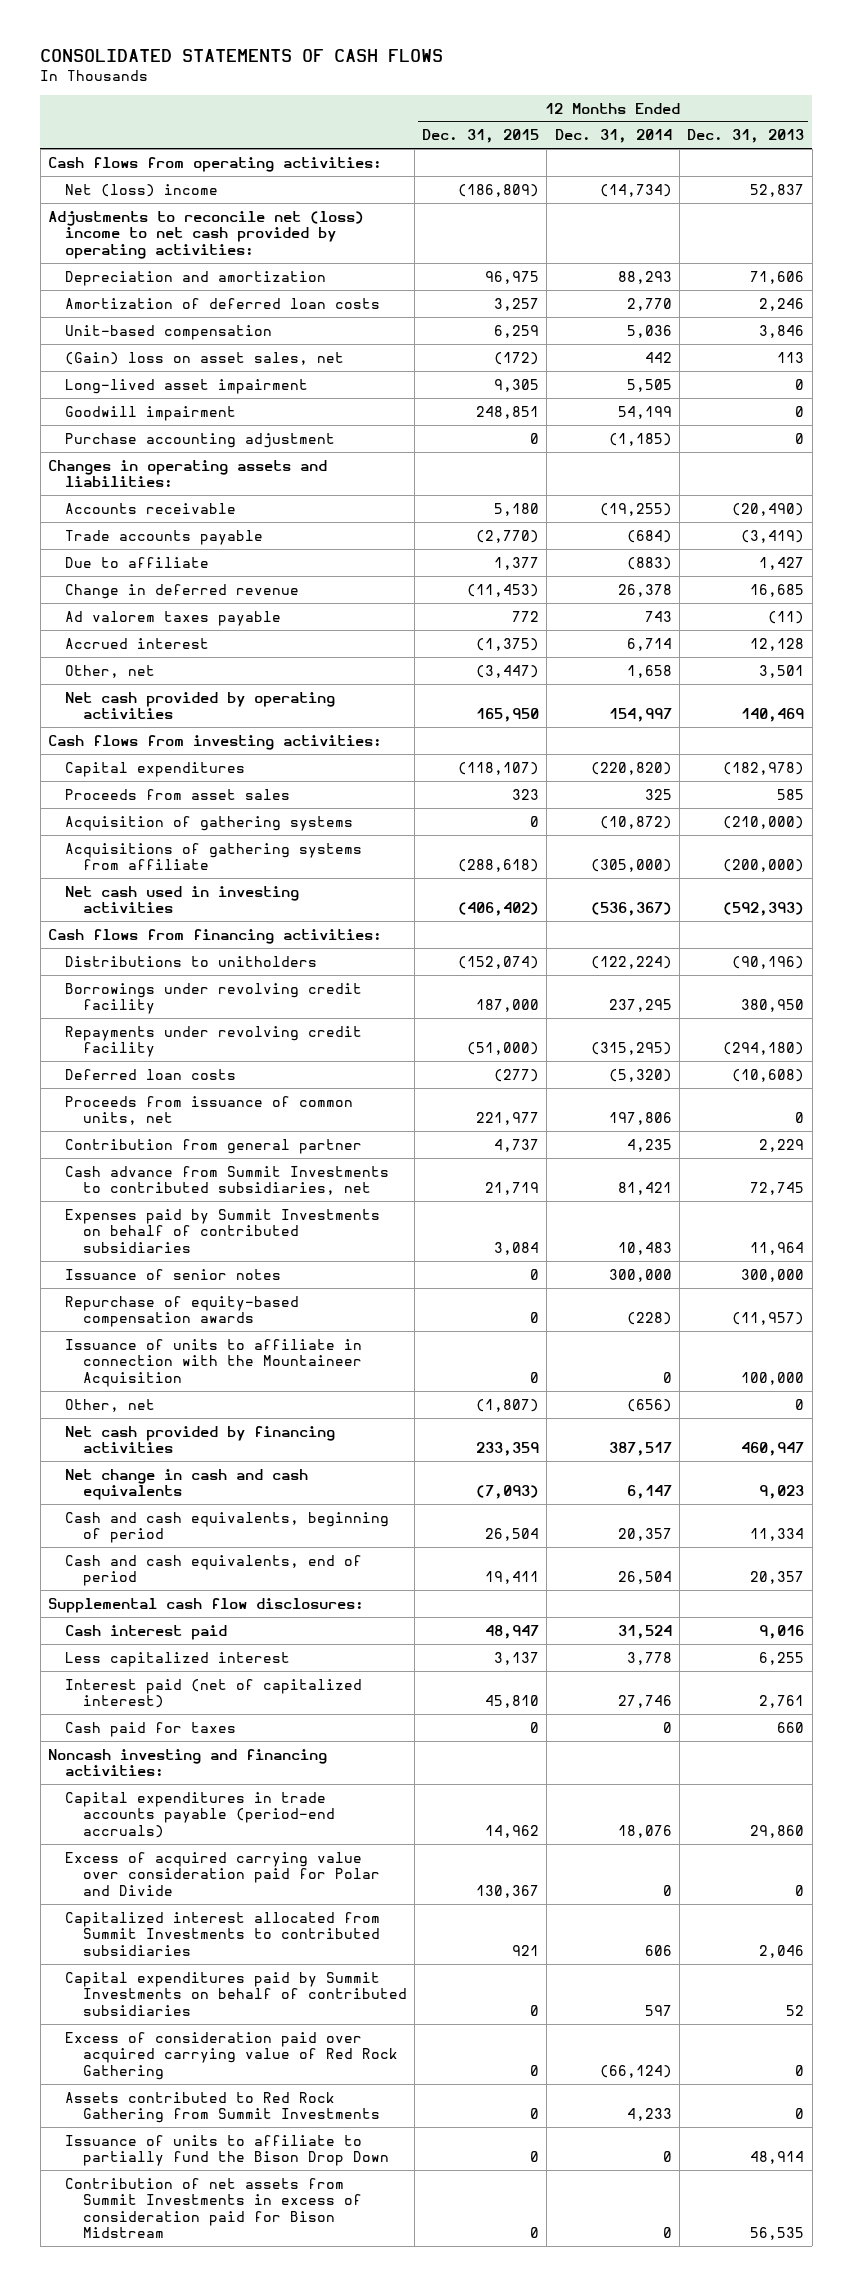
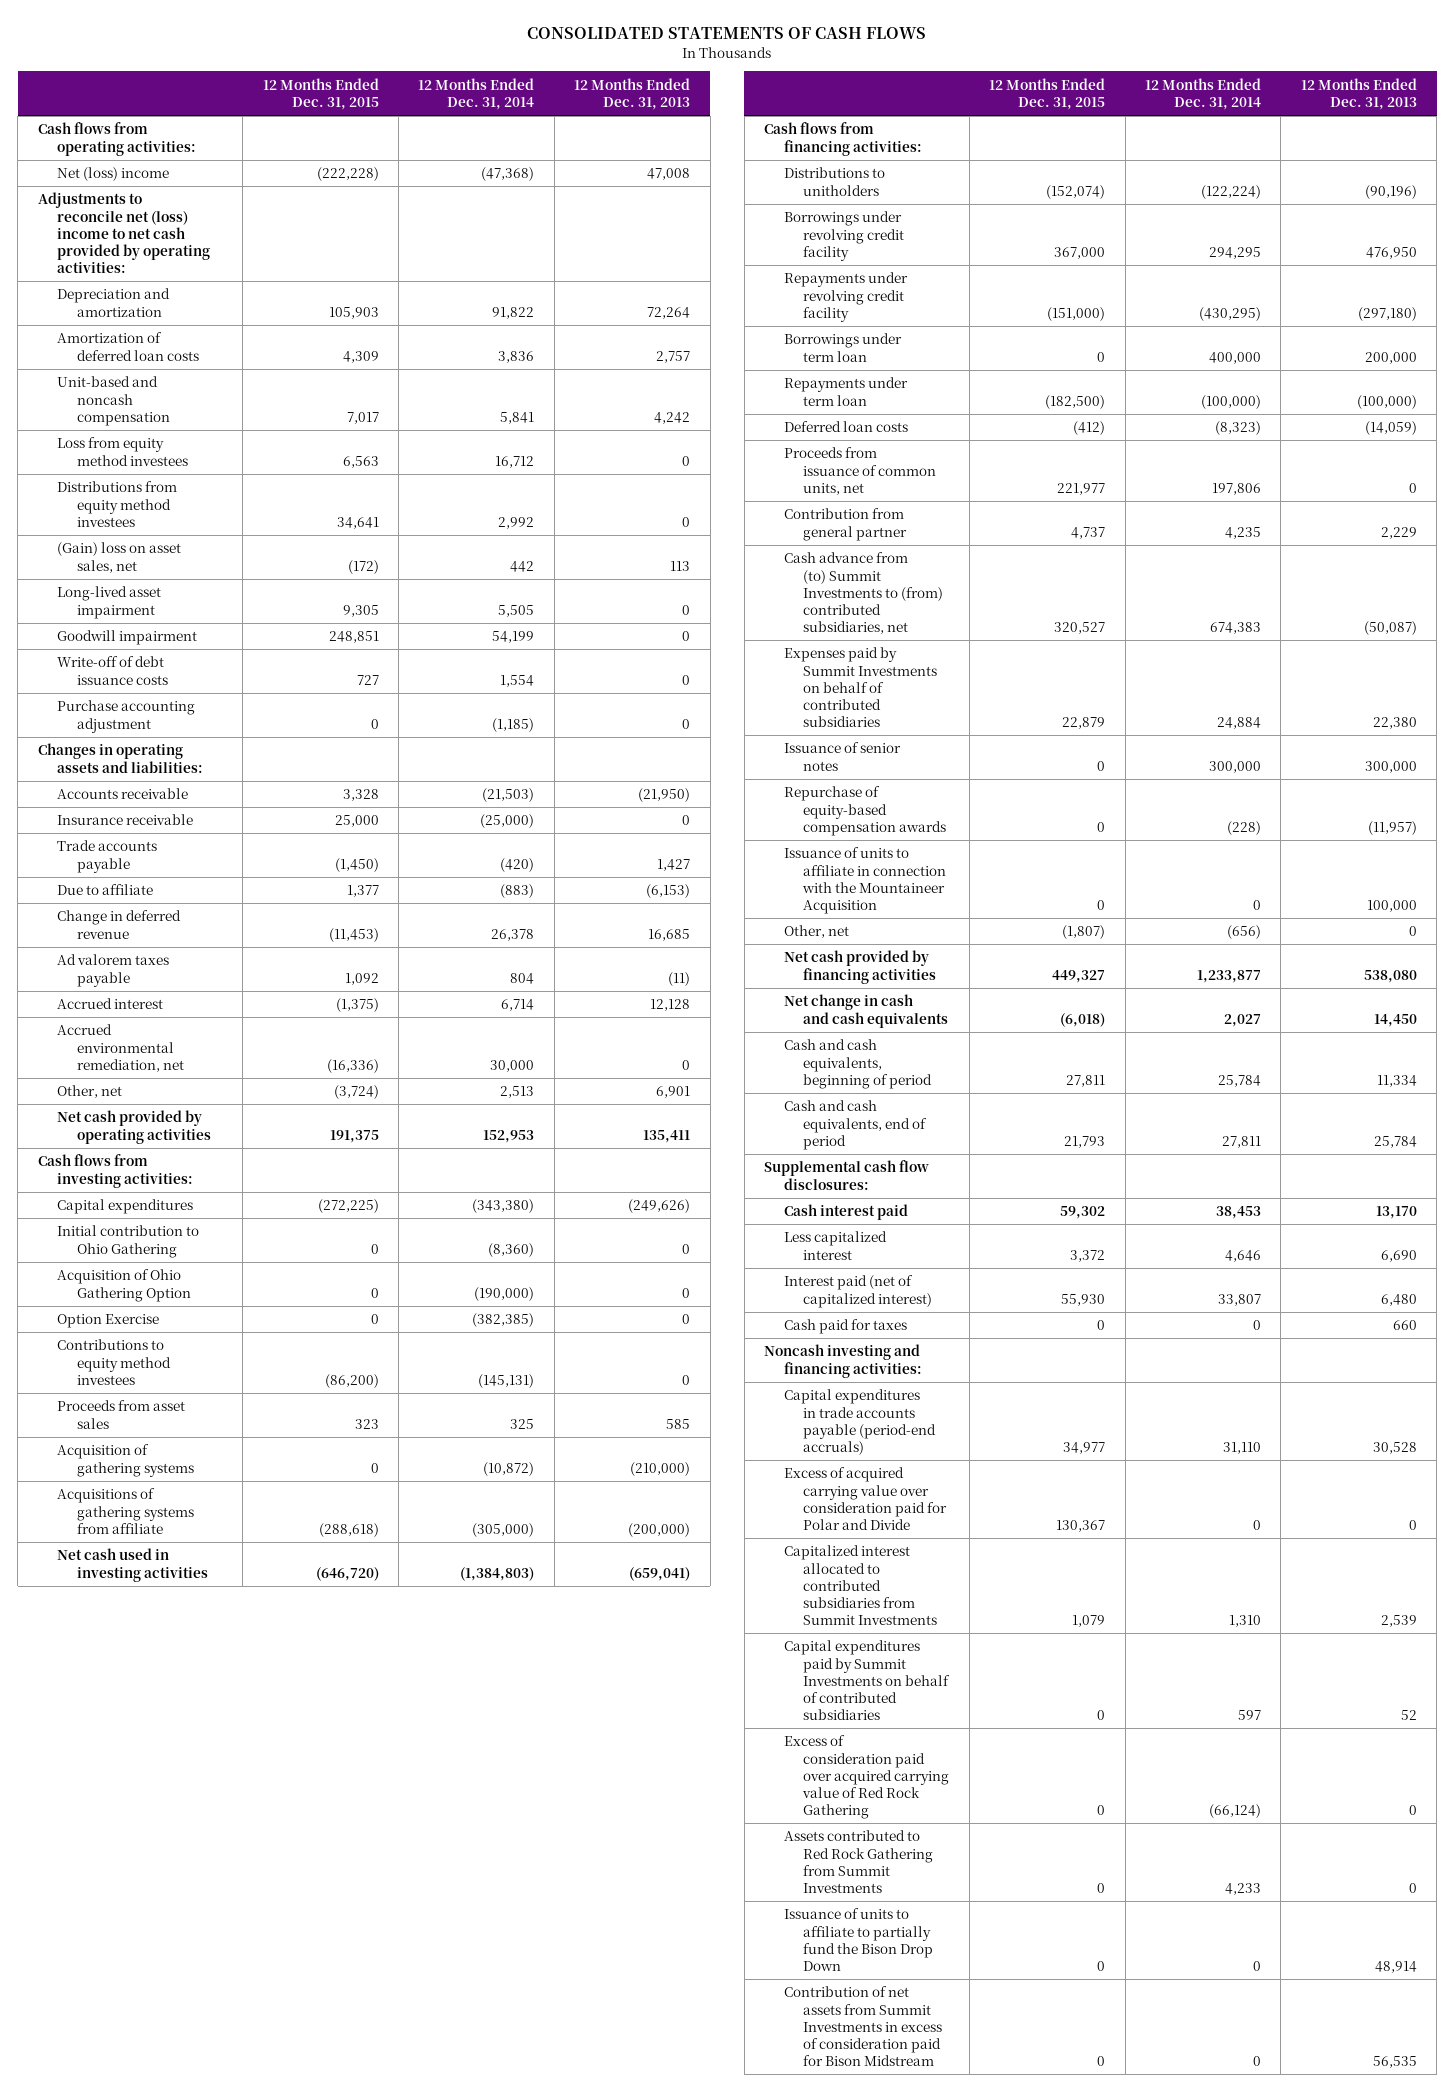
- Net (loss) income | (186,809) | (14,734) | 52,837
+ Net (loss) income | (222,228) | (47,368) | 47,008
- Depreciation and amortization | 96,975 | 88,293 | 71,606
- Amortization of deferred loan costs | 3,257 | 2,770 | 2,246
- Unit-based compensation | 6,259 | 5,036 | 3,846
+ Depreciation and amortization | 105,903 | 91,822 | 72,264
+ Amortization of deferred loan costs | 4,309 | 3,836 | 2,757
+ Unit-based and noncash compensation | 7,017 | 5,841 | 4,242
+ Loss from equity method investees | 6,563 | 16,712 | 0
+ Distributions from equity method investees | 34,641 | 2,992 | 0
+ Write-off of debt issuance costs | 727 | 1,554 | 0
- Accounts receivable | 5,180 | (19,255) | (20,490)
- Trade accounts payable | (2,770) | (684) | (3,419)
- Due to affiliate | 1,377 | (883) | 1,427
+ Accounts receivable | 3,328 | (21,503) | (21,950)
+ Insurance receivable | 25,000 | (25,000) | 0
+ Trade accounts payable | (1,450) | (420) | 1,427
+ Due to affiliate | 1,377 | (883) | (6,153)
- Ad valorem taxes payable | 772 | 743 | (11)
+ Ad valorem taxes payable | 1,092 | 804 | (11)
- Other, net | (3,447) | 1,658 | 3,501
- Net cash provided by operating activities | 165,950 | 154,997 | 140,469
+ Accrued environmental remediation, net | (16,336) | 30,000 | 0
+ Other, net | (3,724) | 2,513 | 6,901
+ Net cash provided by operating activities | 191,375 | 152,953 | 135,411
- Capital expenditures | (118,107) | (220,820) | (182,978)
+ Capital expenditures | (272,225) | (343,380) | (249,626)
+ Initial contribution to Ohio Gathering | 0 | (8,360) | 0
+ Acquisition of Ohio Gathering Option | 0 | (190,000) | 0
+ Option Exercise | 0 | (382,385) | 0
+ Contributions to equity method investees | (86,200) | (145,131) | 0
- Net cash used in investing activities | (406,402) | (536,367) | (592,393)
+ Net cash used in investing activities | (646,720) | (1,384,803) | (659,041)
- Borrowings under revolving credit facility | 187,000 | 237,295 | 380,950
- Repayments under revolving credit facility | (51,000) | (315,295) | (294,180)
- Deferred loan costs | (277) | (5,320) | (10,608)
+ Borrowings under revolving credit facility | 367,000 | 294,295 | 476,950
+ Repayments under revolving credit facility | (151,000) | (430,295) | (297,180)
+ Borrowings under term loan | 0 | 400,000 | 200,000
+ Repayments under term loan | (182,500) | (100,000) | (100,000)
+ Deferred loan costs | (412) | (8,323) | (14,059)
- Cash advance from Summit Investments to contributed subsidiaries, net | 21,719 | 81,421 | 72,745
- Expenses paid by Summit Investments on behalf of contributed subsidiaries | 3,084 | 10,483 | 11,964
+ Cash advance from (to) Summit Investments to (from) contributed subsidiaries, net | 320,527 | 674,383 | (50,087)
+ Expenses paid by Summit Investments on behalf of contributed subsidiaries | 22,879 | 24,884 | 22,380
- Net cash provided by financing activities | 233,359 | 387,517 | 460,947
- Net change in cash and cash equivalents | (7,093) | 6,147 | 9,023
- Cash and cash equivalents, beginning of period | 26,504 | 20,357 | 11,334
- Cash and cash equivalents, end of period | 19,411 | 26,504 | 20,357
+ Net cash provided by financing activities | 449,327 | 1,233,877 | 538,080
+ Net change in cash and cash equivalents | (6,018) | 2,027 | 14,450
+ Cash and cash equivalents, beginning of period | 27,811 | 25,784 | 11,334
+ Cash and cash equivalents, end of period | 21,793 | 27,811 | 25,784
- Cash interest paid | 48,947 | 31,524 | 9,016
- Less capitalized interest | 3,137 | 3,778 | 6,255
- Interest paid (net of capitalized interest) | 45,810 | 27,746 | 2,761
+ Cash interest paid | 59,302 | 38,453 | 13,170
+ Less capitalized interest | 3,372 | 4,646 | 6,690
+ Interest paid (net of capitalized interest) | 55,930 | 33,807 | 6,480
- Capital expenditures in trade accounts payable (period-end accruals) | 14,962 | 18,076 | 29,860
+ Capital expenditures in trade accounts payable (period-end accruals) | 34,977 | 31,110 | 30,528
- Capitalized interest allocated from Summit Investments to contributed subsidiaries | 921 | 606 | 2,046
+ Capitalized interest allocated to contributed subsidiaries from Summit Investments | 1,079 | 1,310 | 2,539

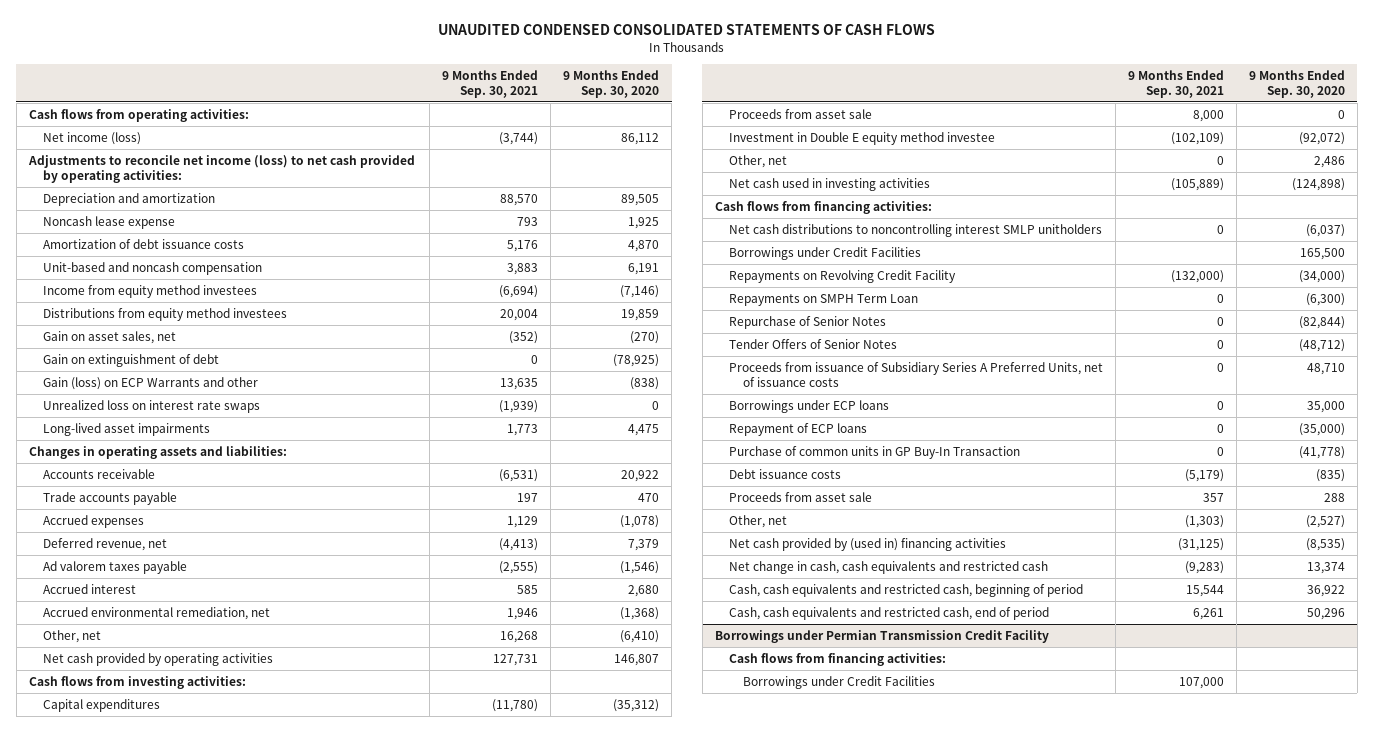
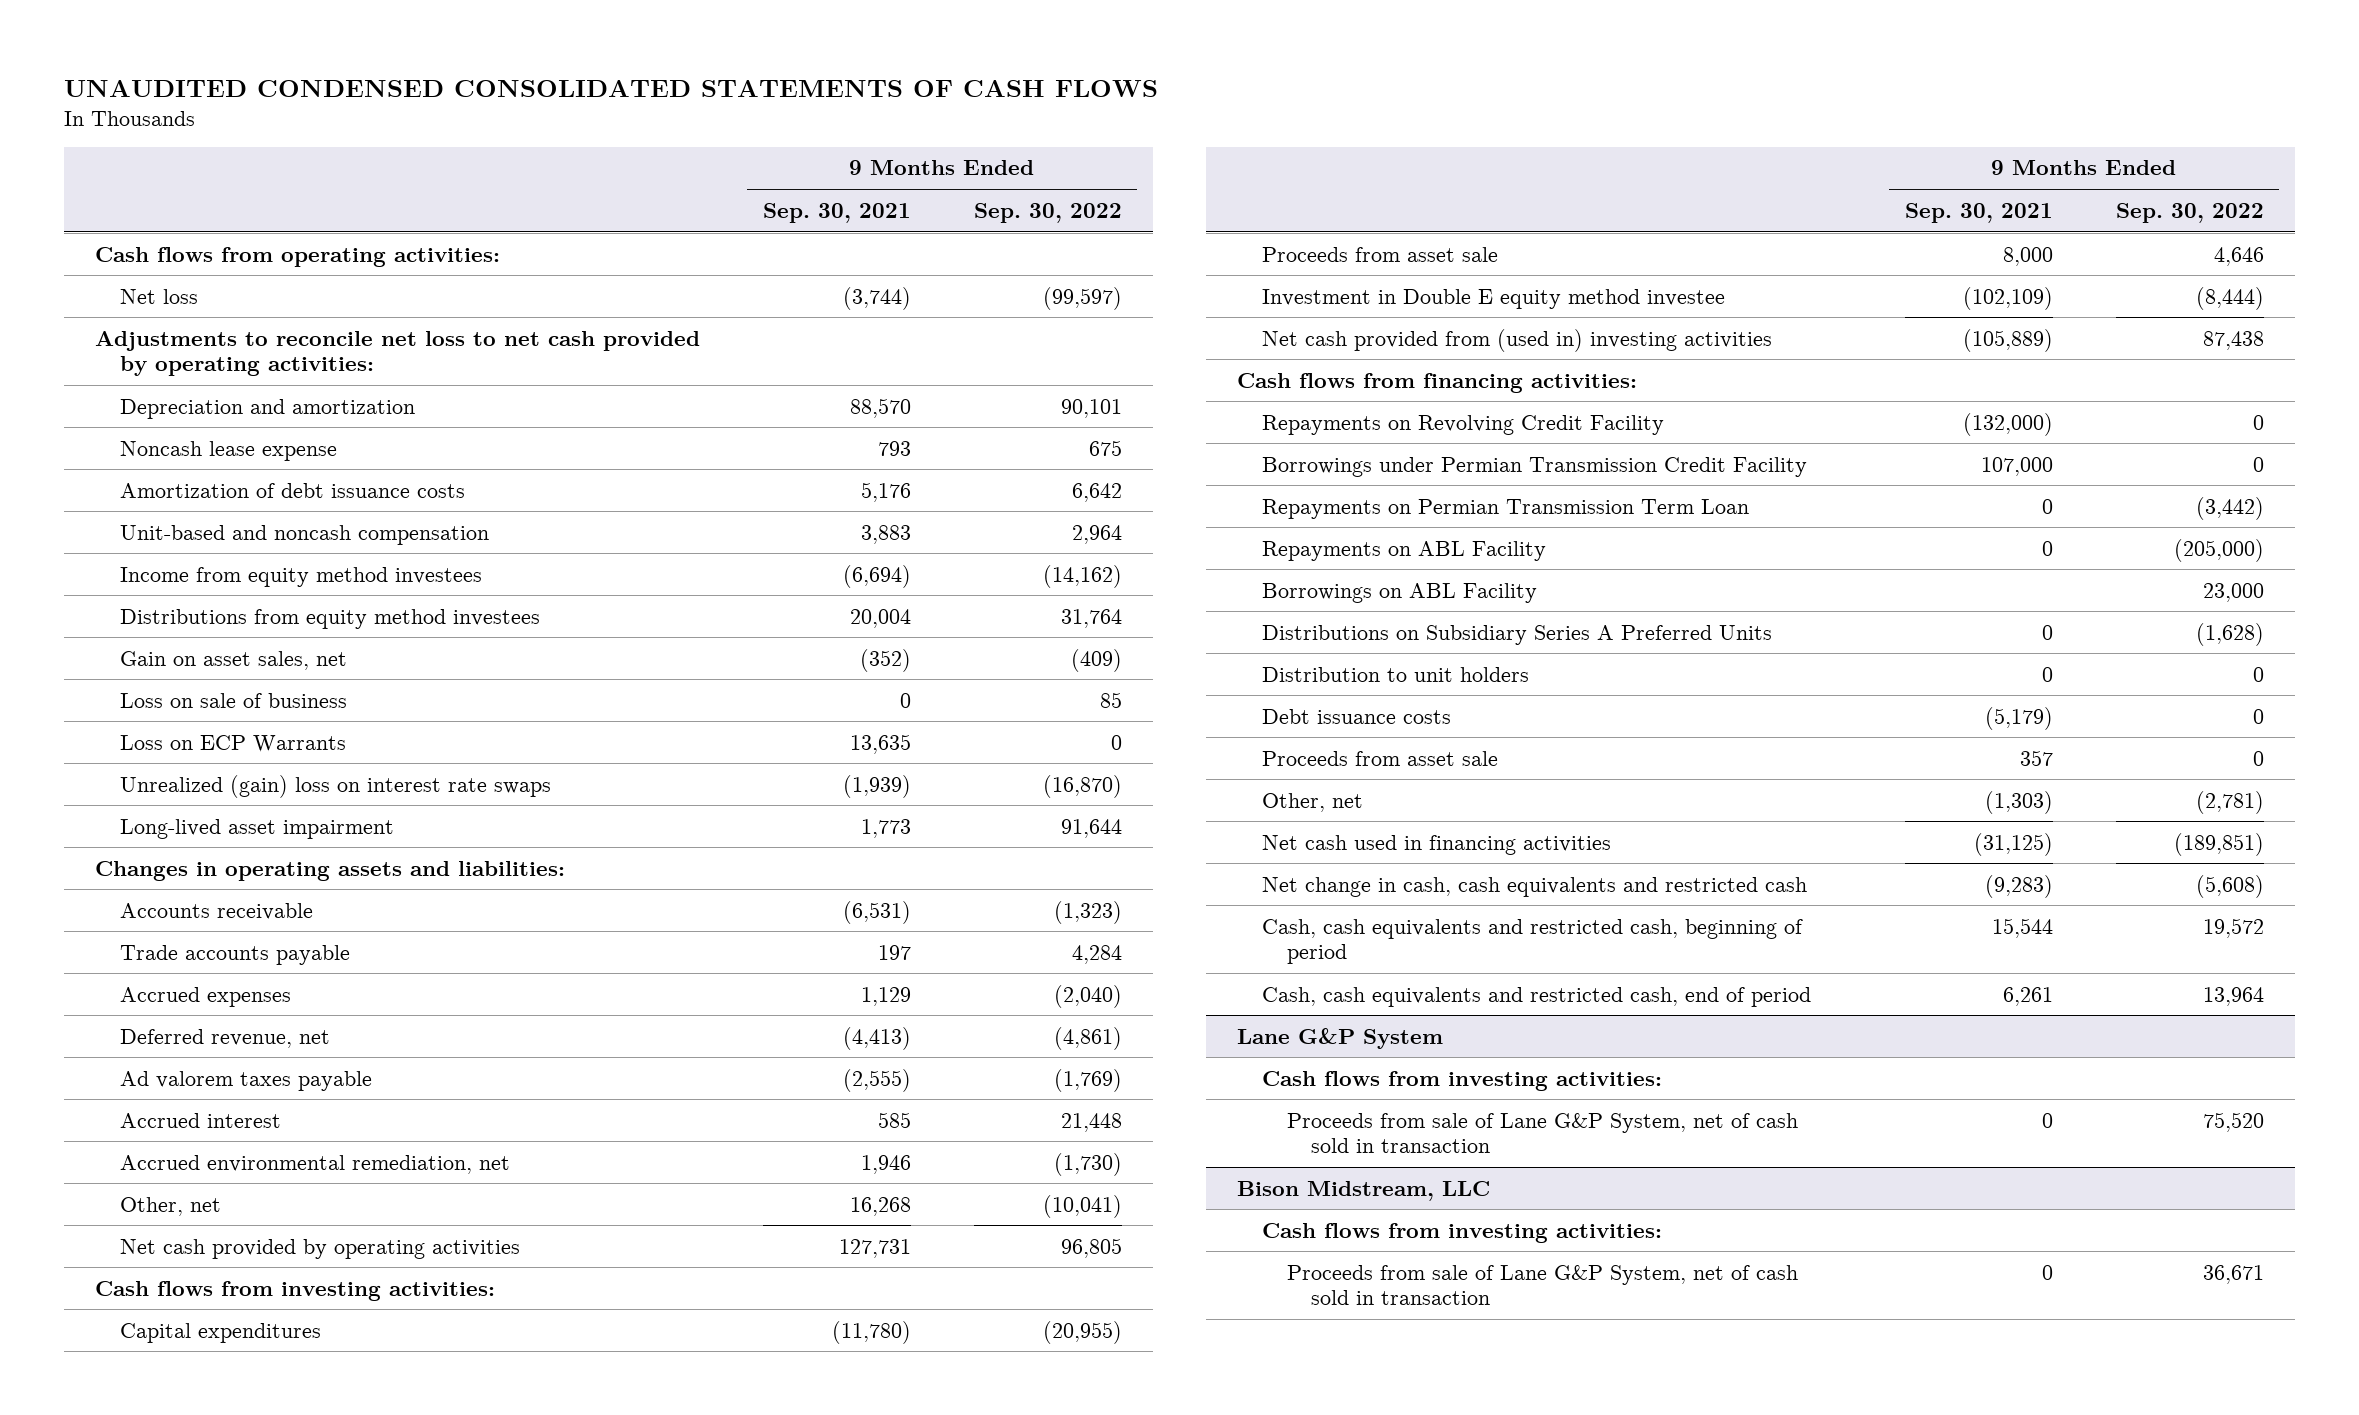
- | 9 Months Ended Sep. 30, 2021 | 9 Months Ended Sep. 30, 2020
+ | 9 Months Ended Sep. 30, 2021 | 9 Months Ended Sep. 30, 2022
- Net income (loss) | (3,744) | 86,112
- Adjustments to reconcile net income (loss) to net cash provided by operating activities:
+ Net loss | (3,744) | (99,597)
+ Adjustments to reconcile net loss to net cash provided by operating activities:
- Gain on extinguishment of debt | 0 | (78,925)
- Gain (loss) on ECP Warrants and other | 13,635 | (838)
- Unrealized loss on interest rate swaps | (1,939) | 0
- Long-lived asset impairments | 1,773 | 4,475
+ Loss on sale of business | 0 | 85
+ Loss on ECP Warrants | 13,635 | 0
+ Unrealized (gain) loss on interest rate swaps | (1,939) | (16,870)
+ Long-lived asset impairment | 1,773 | 91,644
- Other, net | 0 | 2,486
- Net cash used in investing activities | (105,889) | (124,898)
+ Net cash provided from (used in) investing activities | (105,889) | 87,438
- Net cash distributions to noncontrolling interest SMLP unitholders | 0 | (6,037)
- Borrowings under Credit Facilities | | 165,500
- Repayments on SMPH Term Loan | 0 | (6,300)
- Repurchase of Senior Notes | 0 | (82,844)
- Tender Offers of Senior Notes | 0 | (48,712)
- Proceeds from issuance of Subsidiary Series A Preferred Units, net of issuance costs | 0 | 48,710
- Borrowings under ECP loans | 0 | 35,000
- Repayment of ECP loans | 0 | (35,000)
- Purchase of common units in GP Buy-In Transaction | 0 | (41,778)
+ Borrowings under Permian Transmission Credit Facility | 107,000 | 0
+ Repayments on Permian Transmission Term Loan | 0 | (3,442)
+ Repayments on ABL Facility | 0 | (205,000)
+ Borrowings on ABL Facility | | 23,000
+ Distributions on Subsidiary Series A Preferred Units | 0 | (1,628)
+ Distribution to unit holders | 0 | 0
- Net cash provided by (used in) financing activities | (31,125) | (8,535)
+ Net cash used in financing activities | (31,125) | (189,851)
- Borrowings under Permian Transmission Credit Facility
- Cash flows from financing activities:
- Borrowings under Credit Facilities | 107,000 |
+ Lane G&P System
+ Cash flows from investing activities:
+ Proceeds from sale of Lane G&P System, net of cash sold in transaction | 0 | 75,520
+ Bison Midstream, LLC
+ Cash flows from investing activities:
+ Proceeds from sale of Lane G&P System, net of cash sold in transaction | 0 | 36,671

